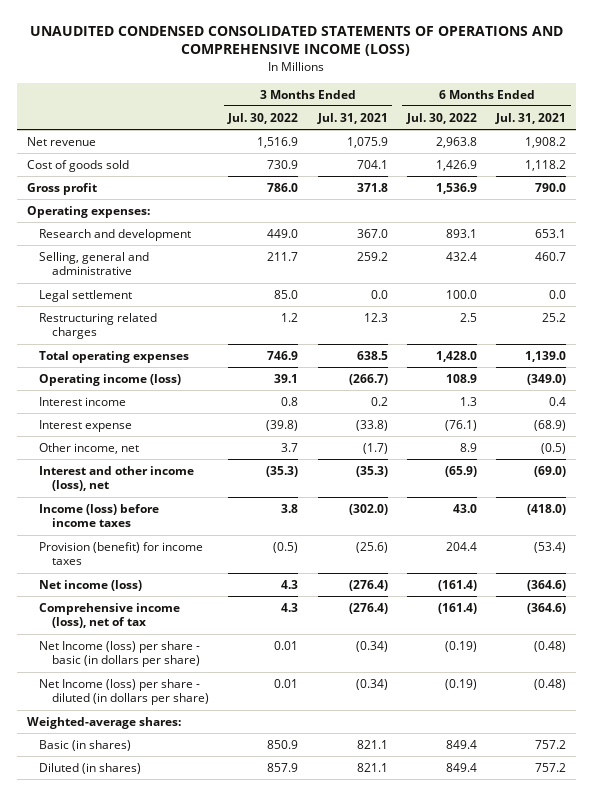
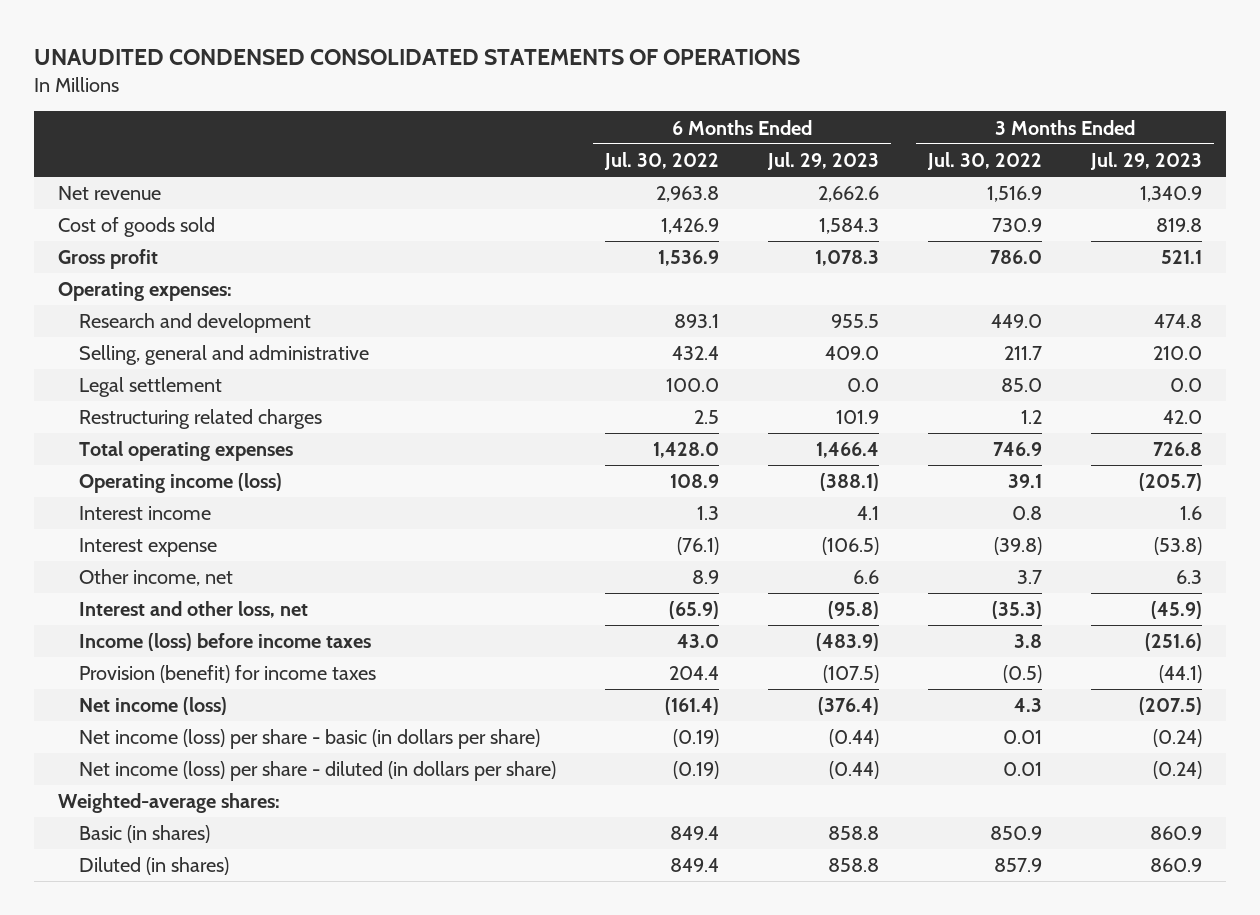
- UNAUDITED CONDENSED CONSOLIDATED STATEMENTS OF OPERATIONS AND COMPREHENSIVE INCOME (LOSS)
+ UNAUDITED CONDENSED CONSOLIDATED STATEMENTS OF OPERATIONS
- | 3 Months Ended Jul. 30, 2022 | 3 Months Ended Jul. 31, 2021 | 6 Months Ended Jul. 30, 2022 | 6 Months Ended Jul. 31, 2021
+ | 6 Months Ended Jul. 30, 2022 | 6 Months Ended Jul. 29, 2023 | 3 Months Ended Jul. 30, 2022 | 3 Months Ended Jul. 29, 2023
- Interest and other income (loss), net | (35.3) | (35.3) | (65.9) | (69.0)
+ Interest and other loss, net | (65.9) | (95.8) | (35.3) | (45.9)
- Comprehensive income (loss), net of tax | 4.3 | (276.4) | (161.4) | (364.6)
- Net Income (loss) per share - basic (in dollars per share) | 0.01 | (0.34) | (0.19) | (0.48)
- Net Income (loss) per share - diluted (in dollars per share) | 0.01 | (0.34) | (0.19) | (0.48)
+ Net income (loss) per share - basic (in dollars per share) | (0.19) | (0.44) | 0.01 | (0.24)
+ Net income (loss) per share - diluted (in dollars per share) | (0.19) | (0.44) | 0.01 | (0.24)

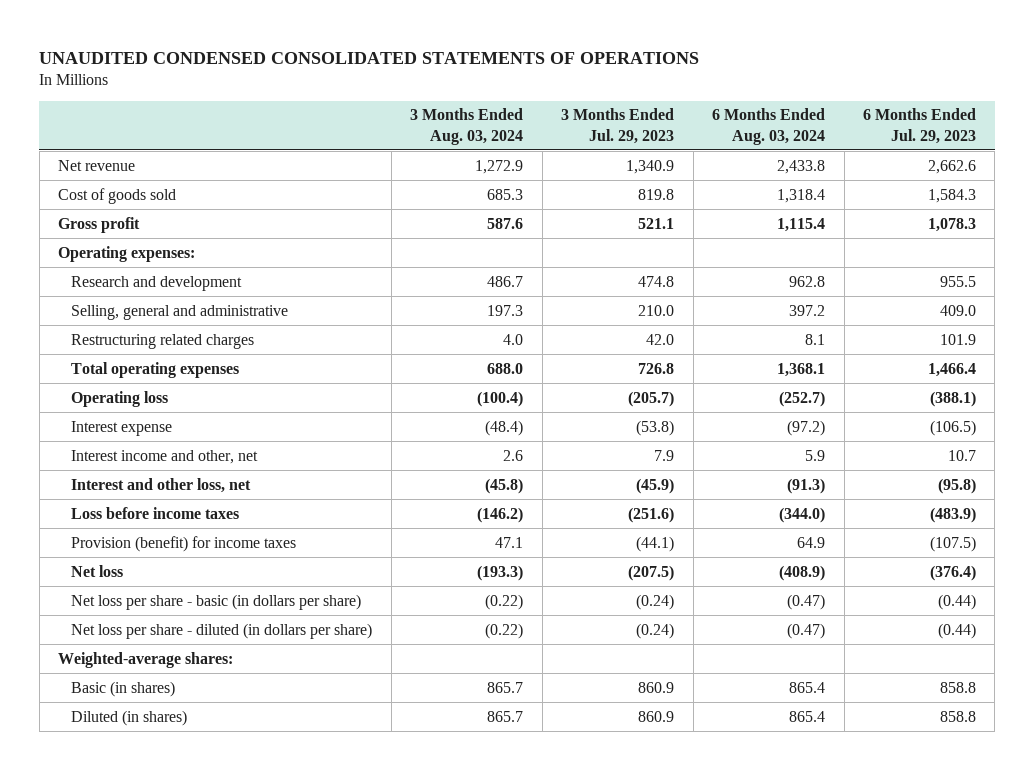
- | 6 Months Ended Jul. 30, 2022 | 6 Months Ended Jul. 29, 2023 | 3 Months Ended Jul. 30, 2022 | 3 Months Ended Jul. 29, 2023
+ | 3 Months Ended Aug. 03, 2024 | 3 Months Ended Jul. 29, 2023 | 6 Months Ended Aug. 03, 2024 | 6 Months Ended Jul. 29, 2023
- Legal settlement | 100.0 | 0.0 | 85.0 | 0.0
- Operating income (loss) | 108.9 | (388.1) | 39.1 | (205.7)
- Interest income | 1.3 | 4.1 | 0.8 | 1.6
+ Operating loss | (100.4) | (205.7) | (252.7) | (388.1)
- Other income, net | 8.9 | 6.6 | 3.7 | 6.3
+ Interest income and other, net | 2.6 | 7.9 | 5.9 | 10.7
- Income (loss) before income taxes | 43.0 | (483.9) | 3.8 | (251.6)
+ Loss before income taxes | (146.2) | (251.6) | (344.0) | (483.9)
- Net income (loss) | (161.4) | (376.4) | 4.3 | (207.5)
- Net income (loss) per share - basic (in dollars per share) | (0.19) | (0.44) | 0.01 | (0.24)
- Net income (loss) per share - diluted (in dollars per share) | (0.19) | (0.44) | 0.01 | (0.24)
+ Net loss | (193.3) | (207.5) | (408.9) | (376.4)
+ Net loss per share - basic (in dollars per share) | (0.22) | (0.24) | (0.47) | (0.44)
+ Net loss per share - diluted (in dollars per share) | (0.22) | (0.24) | (0.47) | (0.44)

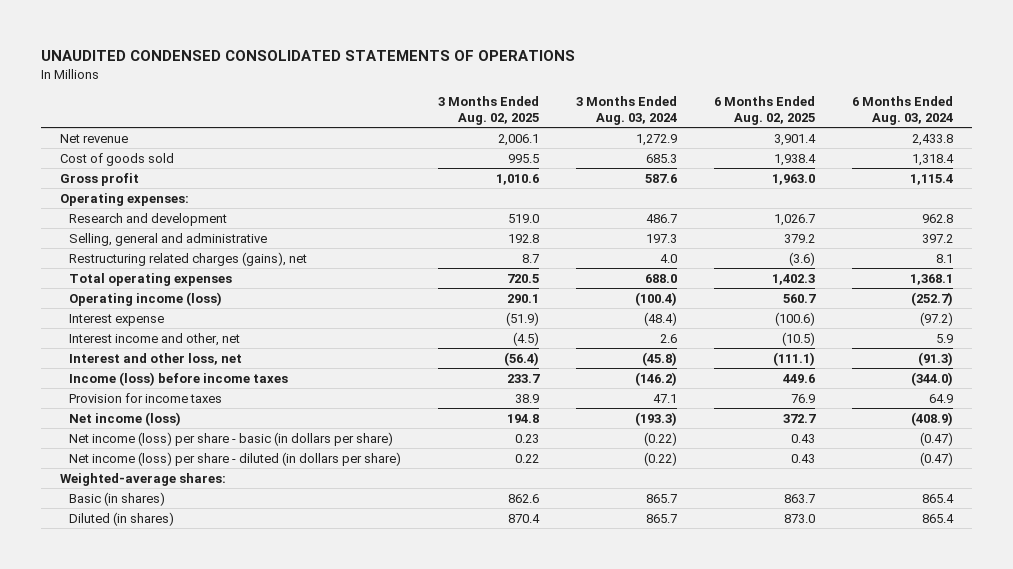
- | 3 Months Ended Aug. 03, 2024 | 3 Months Ended Jul. 29, 2023 | 6 Months Ended Aug. 03, 2024 | 6 Months Ended Jul. 29, 2023
+ | 3 Months Ended Aug. 02, 2025 | 3 Months Ended Aug. 03, 2024 | 6 Months Ended Aug. 02, 2025 | 6 Months Ended Aug. 03, 2024
- Restructuring related charges | 4.0 | 42.0 | 8.1 | 101.9
+ Restructuring related charges (gains), net | 8.7 | 4.0 | (3.6) | 8.1
- Operating loss | (100.4) | (205.7) | (252.7) | (388.1)
+ Operating income (loss) | 290.1 | (100.4) | 560.7 | (252.7)
- Loss before income taxes | (146.2) | (251.6) | (344.0) | (483.9)
- Provision (benefit) for income taxes | 47.1 | (44.1) | 64.9 | (107.5)
- Net loss | (193.3) | (207.5) | (408.9) | (376.4)
- Net loss per share - basic (in dollars per share) | (0.22) | (0.24) | (0.47) | (0.44)
- Net loss per share - diluted (in dollars per share) | (0.22) | (0.24) | (0.47) | (0.44)
+ Income (loss) before income taxes | 233.7 | (146.2) | 449.6 | (344.0)
+ Provision for income taxes | 38.9 | 47.1 | 76.9 | 64.9
+ Net income (loss) | 194.8 | (193.3) | 372.7 | (408.9)
+ Net income (loss) per share - basic (in dollars per share) | 0.23 | (0.22) | 0.43 | (0.47)
+ Net income (loss) per share - diluted (in dollars per share) | 0.22 | (0.22) | 0.43 | (0.47)

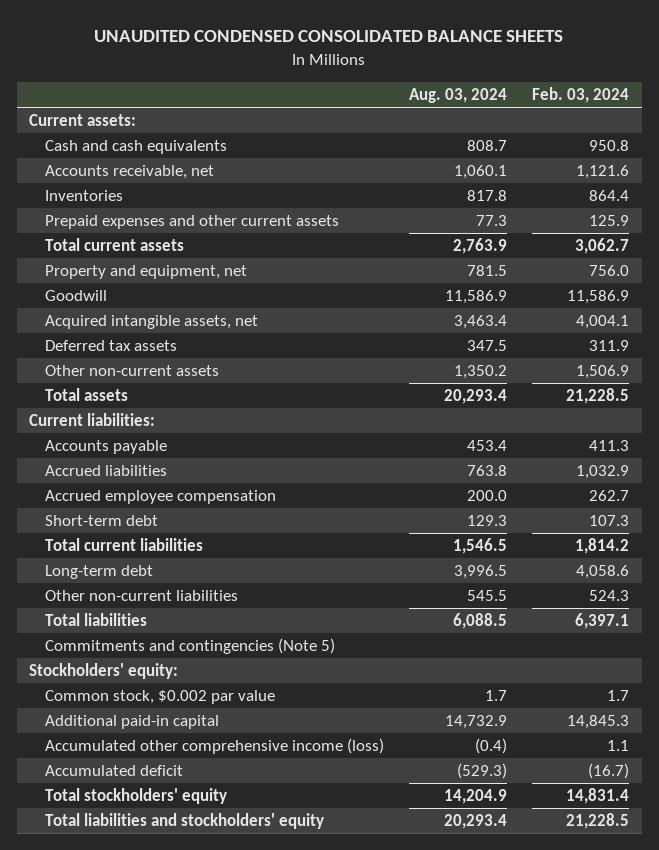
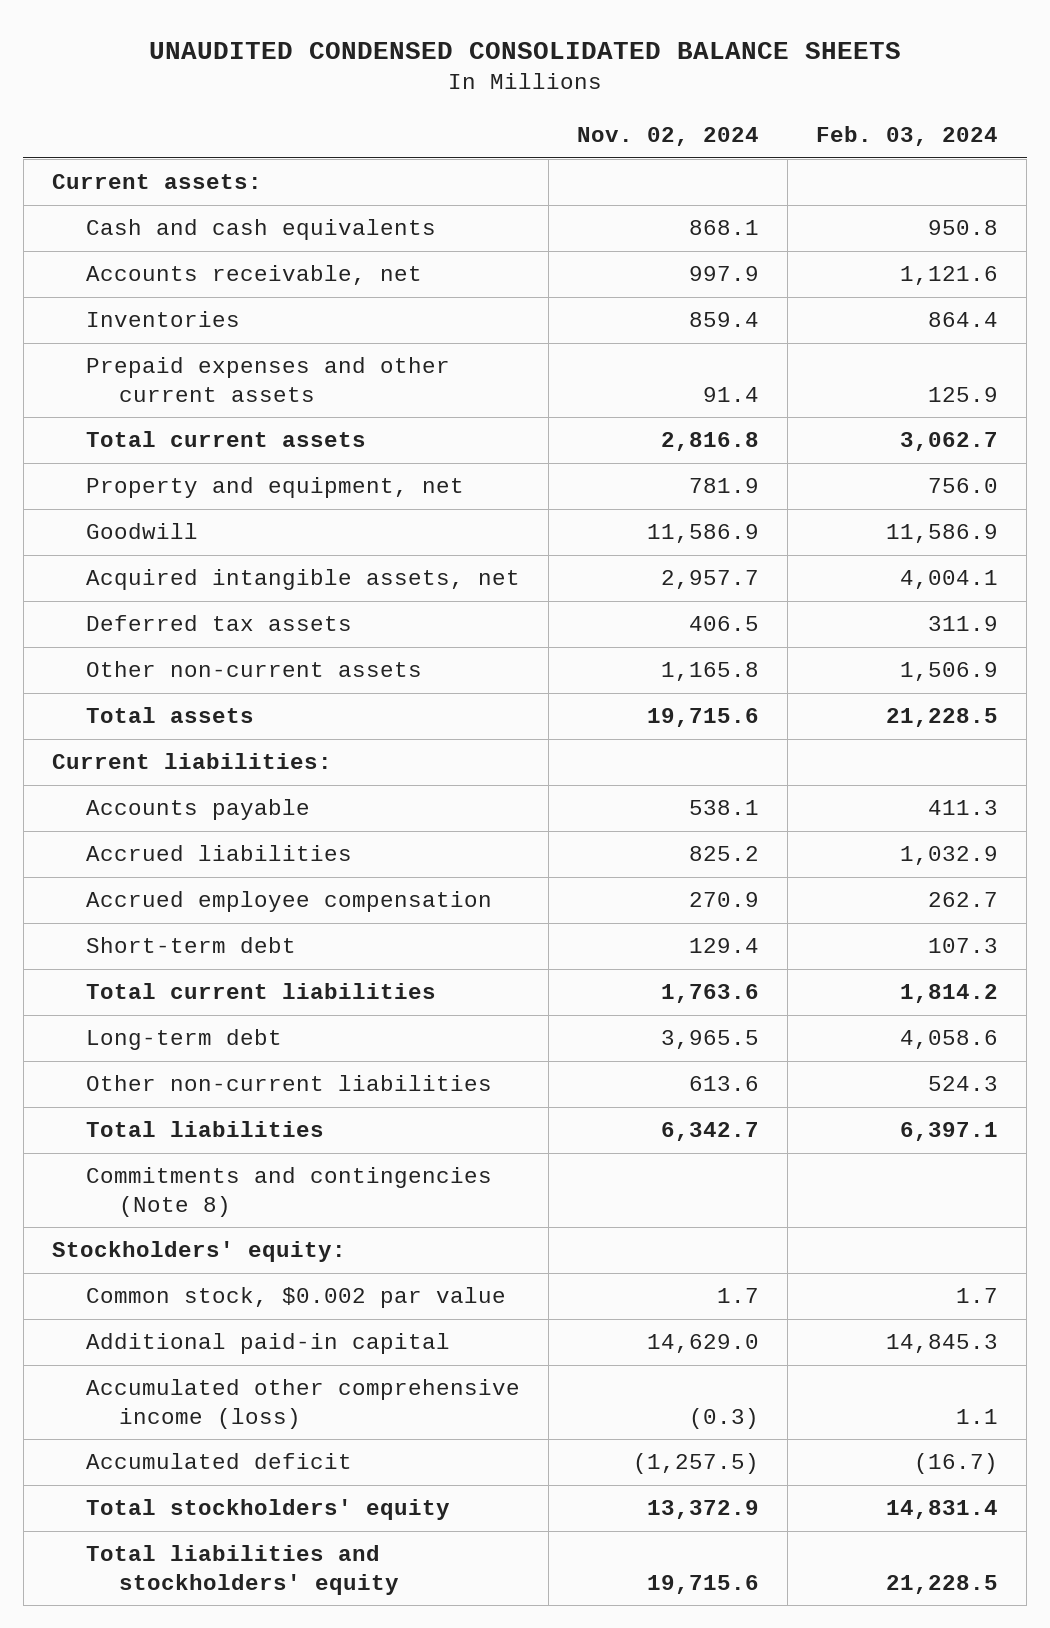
- | Aug. 03, 2024 | Feb. 03, 2024
+ | Nov. 02, 2024 | Feb. 03, 2024
- Commitments and contingencies (Note 5)
+ Commitments and contingencies (Note 8)

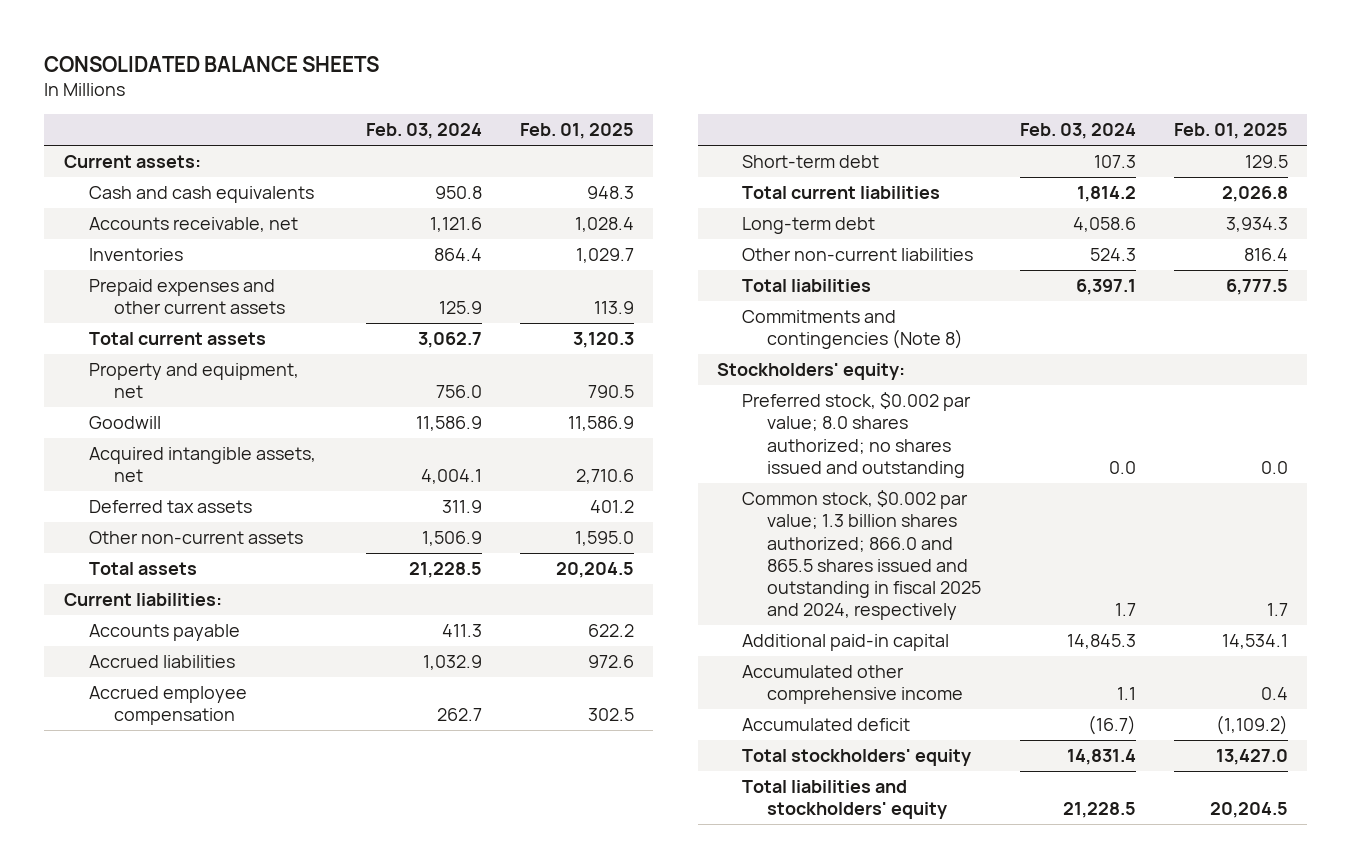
- UNAUDITED CONDENSED CONSOLIDATED BALANCE SHEETS
+ CONSOLIDATED BALANCE SHEETS
- | Nov. 02, 2024 | Feb. 03, 2024
+ | Feb. 03, 2024 | Feb. 01, 2025
- Common stock, $0.002 par value | 1.7 | 1.7
+ Preferred stock, $0.002 par value; 8.0 shares authorized; no shares issued and outstanding | 0.0 | 0.0
+ Common stock, $0.002 par value; 1.3 billion shares authorized; 866.0 and 865.5 shares issued and outstanding in fiscal 2025 and 2024, respectively | 1.7 | 1.7
- Accumulated other comprehensive income (loss) | (0.3) | 1.1
+ Accumulated other comprehensive income | 1.1 | 0.4

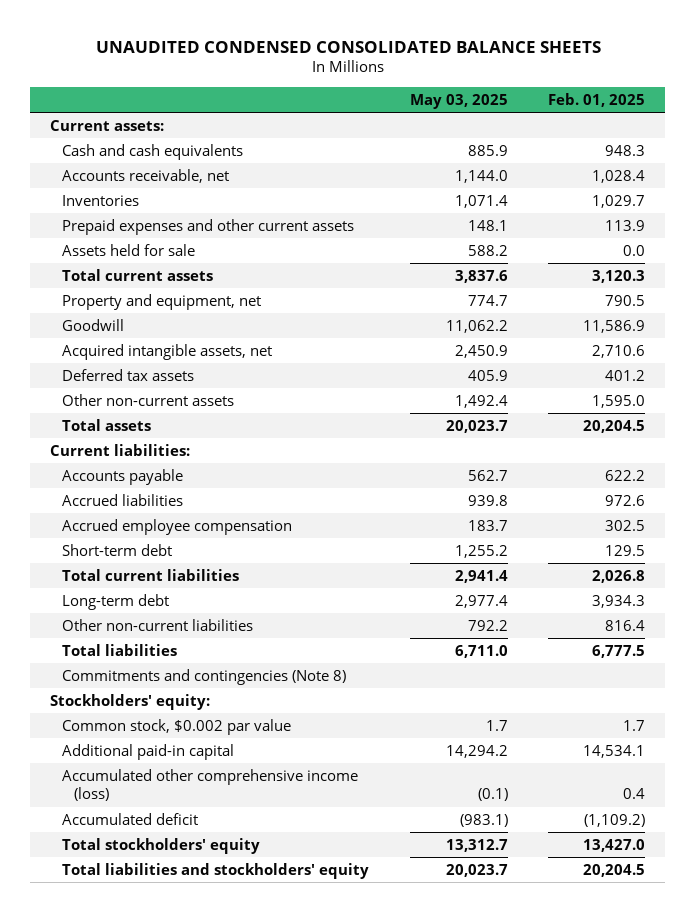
- CONSOLIDATED BALANCE SHEETS
+ UNAUDITED CONDENSED CONSOLIDATED BALANCE SHEETS
- | Feb. 03, 2024 | Feb. 01, 2025
+ | May 03, 2025 | Feb. 01, 2025
+ Assets held for sale | 588.2 | 0.0
- Preferred stock, $0.002 par value; 8.0 shares authorized; no shares issued and outstanding | 0.0 | 0.0
- Common stock, $0.002 par value; 1.3 billion shares authorized; 866.0 and 865.5 shares issued and outstanding in fiscal 2025 and 2024, respectively | 1.7 | 1.7
+ Common stock, $0.002 par value | 1.7 | 1.7
- Accumulated other comprehensive income | 1.1 | 0.4
+ Accumulated other comprehensive income (loss) | (0.1) | 0.4

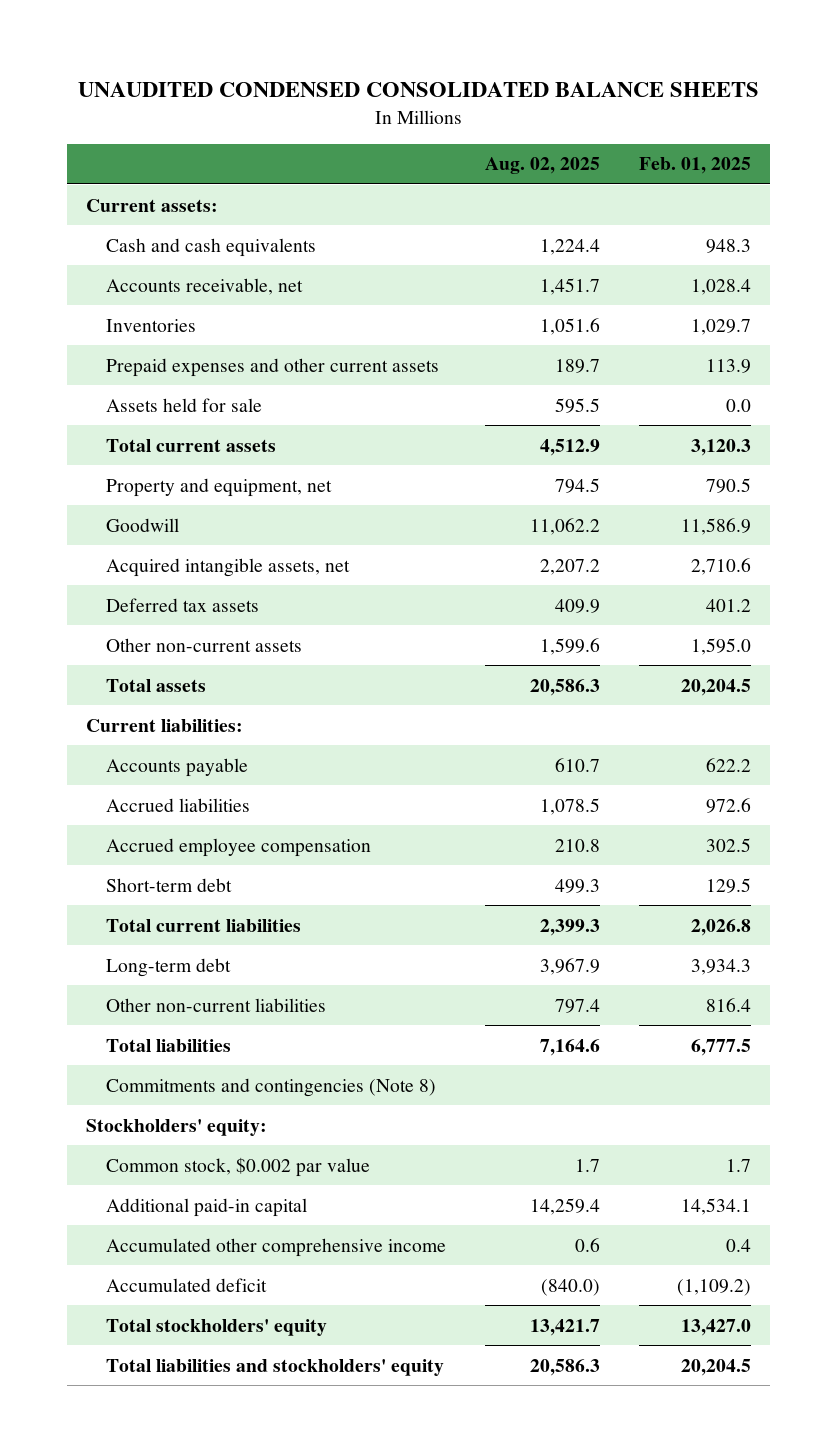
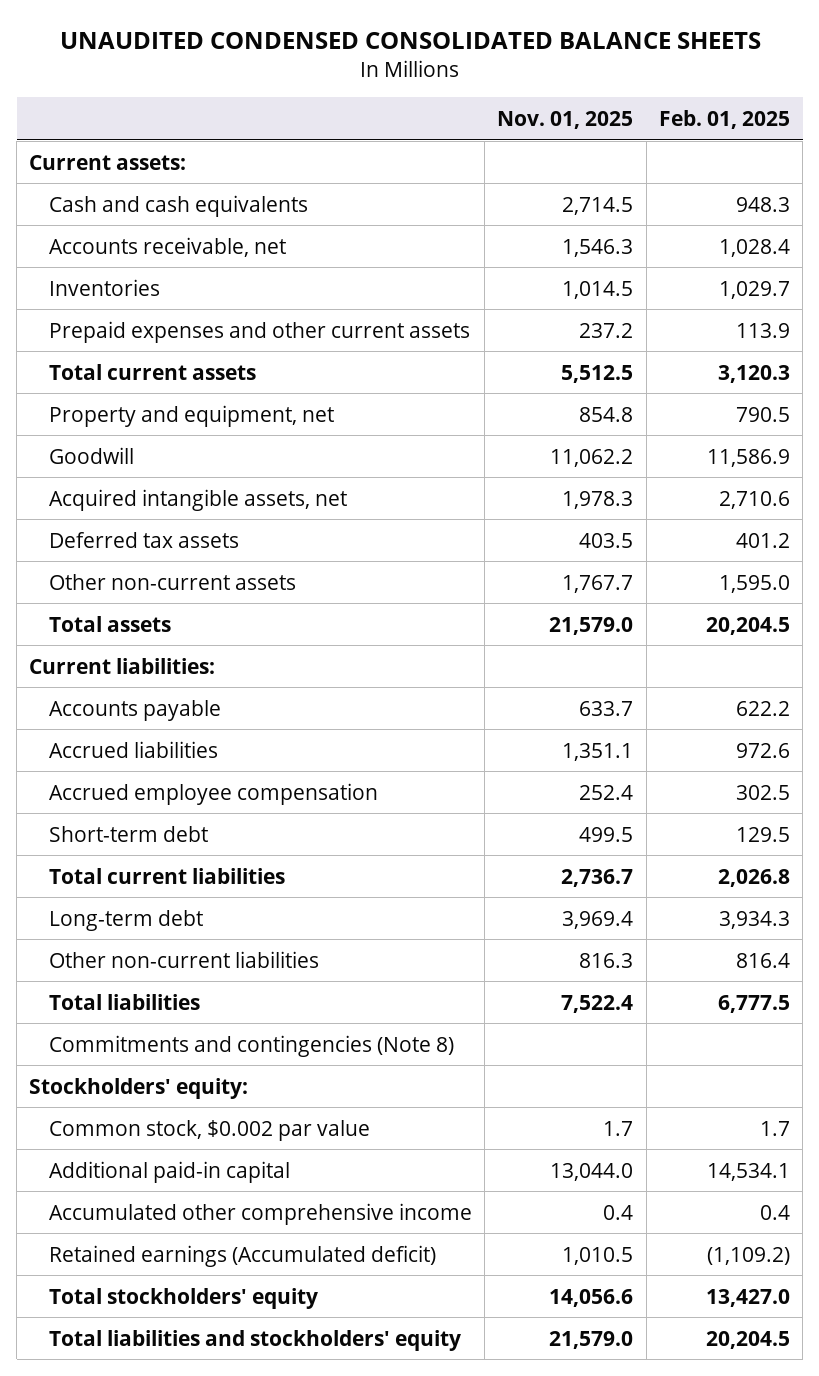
- | Aug. 02, 2025 | Feb. 01, 2025
+ | Nov. 01, 2025 | Feb. 01, 2025
- Assets held for sale | 595.5 | 0.0
- Accumulated deficit | (840.0) | (1,109.2)
+ Retained earnings (Accumulated deficit) | 1,010.5 | (1,109.2)

